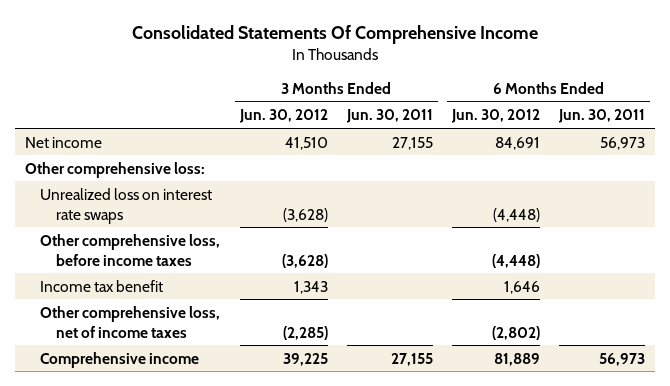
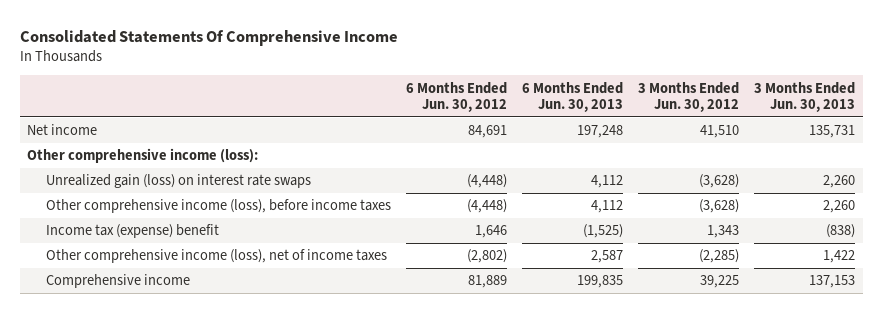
- | 3 Months Ended Jun. 30, 2012 | 3 Months Ended Jun. 30, 2011 | 6 Months Ended Jun. 30, 2012 | 6 Months Ended Jun. 30, 2011
+ | 6 Months Ended Jun. 30, 2012 | 6 Months Ended Jun. 30, 2013 | 3 Months Ended Jun. 30, 2012 | 3 Months Ended Jun. 30, 2013
- Other comprehensive loss:
- Unrealized loss on interest rate swaps | (3,628) | | (4,448) |
- Other comprehensive loss, before income taxes | (3,628) | | (4,448) |
- Income tax benefit | 1,343 | | 1,646 |
- Other comprehensive loss, net of income taxes | (2,285) | | (2,802) |
+ Other comprehensive income (loss):
+ Unrealized gain (loss) on interest rate swaps | (4,448) | 4,112 | (3,628) | 2,260
+ Other comprehensive income (loss), before income taxes | (4,448) | 4,112 | (3,628) | 2,260
+ Income tax (expense) benefit | 1,646 | (1,525) | 1,343 | (838)
+ Other comprehensive income (loss), net of income taxes | (2,802) | 2,587 | (2,285) | 1,422

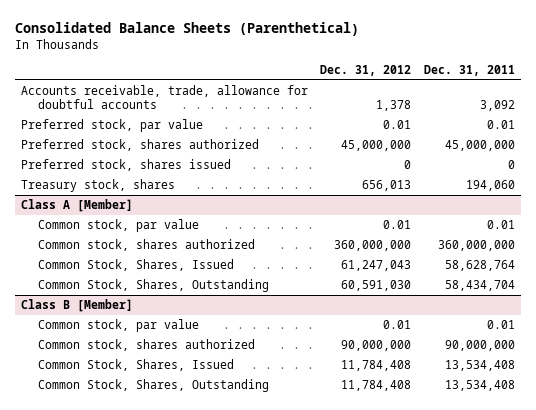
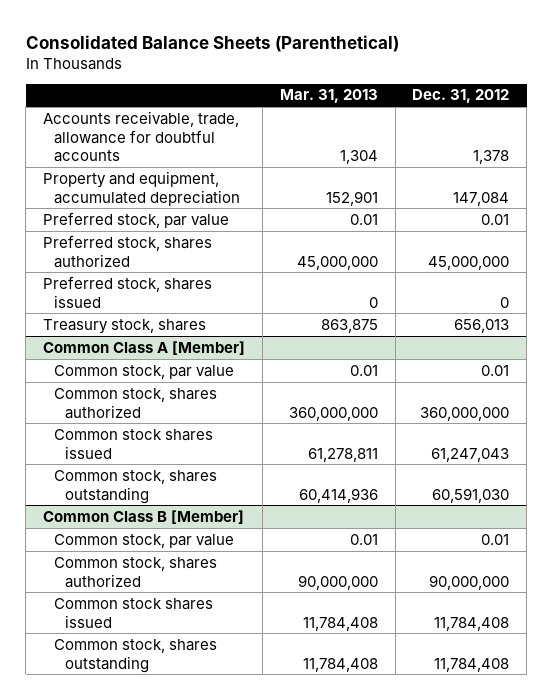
- | Dec. 31, 2012 | Dec. 31, 2011
+ | Mar. 31, 2013 | Dec. 31, 2012
+ Property and equipment, accumulated depreciation | 152,901 | 147,084
- Class A [Member]
+ Common Class A [Member]
- Common Stock, Shares, Issued | 61,247,043 | 58,628,764
- Common Stock, Shares, Outstanding | 60,591,030 | 58,434,704
- Class B [Member]
+ Common stock shares issued | 61,278,811 | 61,247,043
+ Common stock, shares outstanding | 60,414,936 | 60,591,030
+ Common Class B [Member]
- Common Stock, Shares, Issued | 11,784,408 | 13,534,408
- Common Stock, Shares, Outstanding | 11,784,408 | 13,534,408
+ Common stock shares issued | 11,784,408 | 11,784,408
+ Common stock, shares outstanding | 11,784,408 | 11,784,408

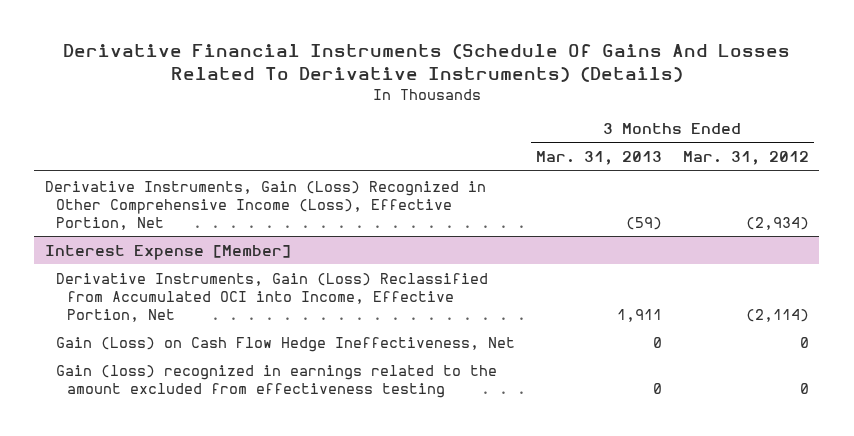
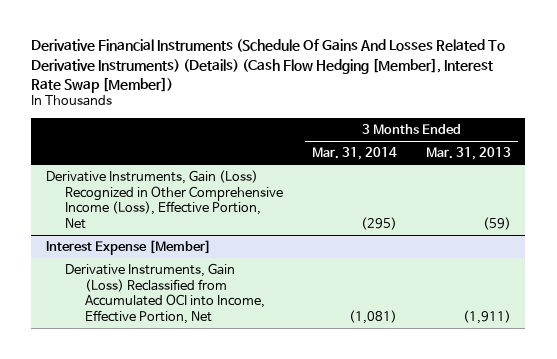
- Derivative Financial Instruments (Schedule Of Gains And Losses Related To Derivative Instruments) (Details)
+ Derivative Financial Instruments (Schedule Of Gains And Losses Related To Derivative Instruments) (Details) (Cash Flow Hedging [Member], Interest Rate Swap [Member])
- | 3 Months Ended Mar. 31, 2013 | 3 Months Ended Mar. 31, 2012
+ | 3 Months Ended Mar. 31, 2014 | 3 Months Ended Mar. 31, 2013
@ Interest Expense [Member]
- Derivative Instruments, Gain (Loss) Reclassified from Accumulated OCI into Income, Effective Portion, Net | 1,911 | (2,114)
- Gain (Loss) on Cash Flow Hedge Ineffectiveness, Net | 0 | 0
- Gain (loss) recognized in earnings related to the amount excluded from effectiveness testing | 0 | 0
+ Derivative Instruments, Gain (Loss) Reclassified from Accumulated OCI into Income, Effective Portion, Net | (1,081) | (1,911)

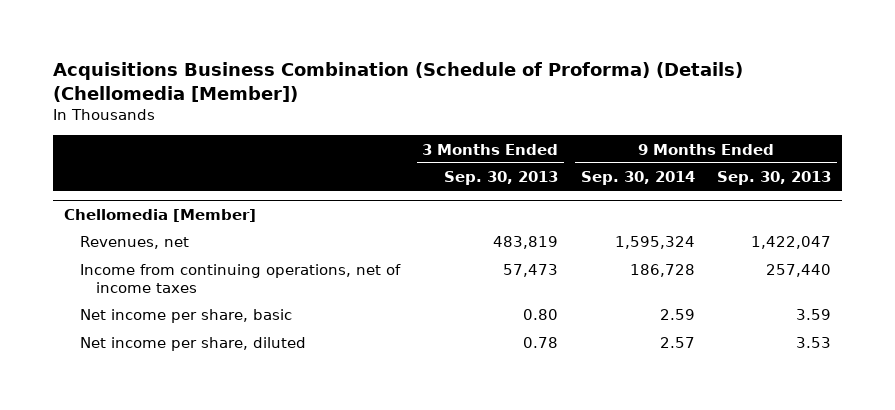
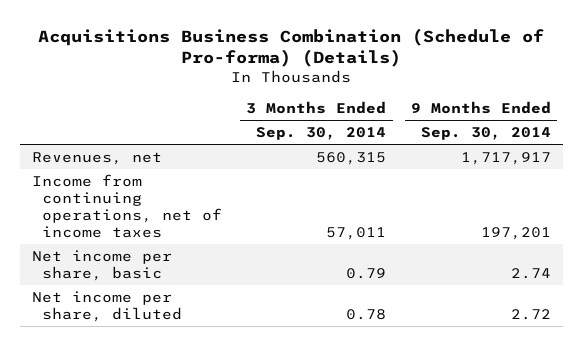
- Acquisitions Business Combination (Schedule of Proforma) (Details) (Chellomedia [Member])
+ Acquisitions Business Combination (Schedule of Pro-forma) (Details)
- | 3 Months Ended Sep. 30, 2013 | 9 Months Ended Sep. 30, 2014 | 9 Months Ended Sep. 30, 2013
+ | 3 Months Ended Sep. 30, 2014 | 9 Months Ended Sep. 30, 2014
- Chellomedia [Member]
- Revenues, net | 483,819 | 1,595,324 | 1,422,047
- Income from continuing operations, net of income taxes | 57,473 | 186,728 | 257,440
- Net income per share, basic | 0.80 | 2.59 | 3.59
- Net income per share, diluted | 0.78 | 2.57 | 3.53
+ Revenues, net | 560,315 | 1,717,917
+ Income from continuing operations, net of income taxes | 57,011 | 197,201
+ Net income per share, basic | 0.79 | 2.74
+ Net income per share, diluted | 0.78 | 2.72

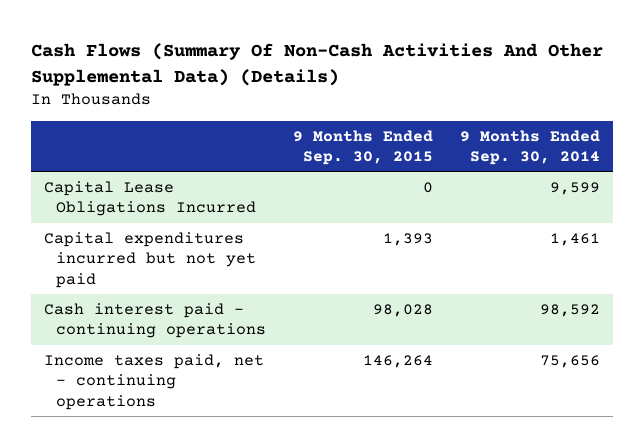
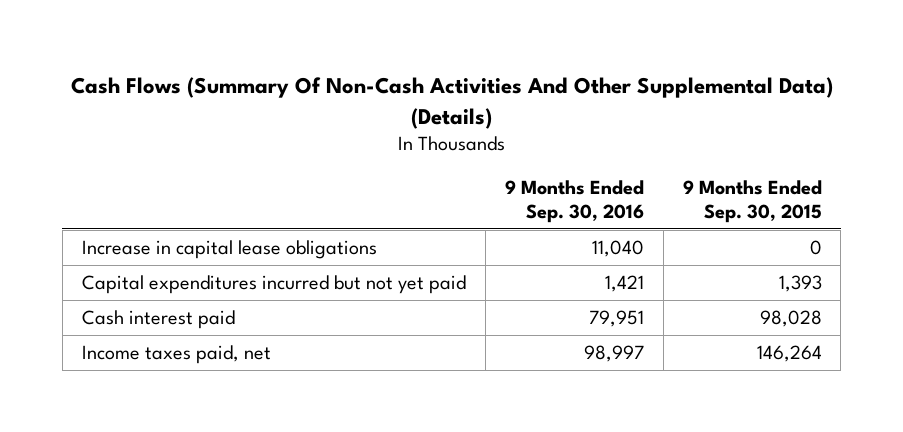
- | 9 Months Ended Sep. 30, 2015 | 9 Months Ended Sep. 30, 2014
+ | 9 Months Ended Sep. 30, 2016 | 9 Months Ended Sep. 30, 2015
- Capital Lease Obligations Incurred | 0 | 9,599
+ Increase in capital lease obligations | 11,040 | 0
- Cash interest paid - continuing operations | 98,028 | 98,592
- Income taxes paid, net - continuing operations | 146,264 | 75,656
+ Cash interest paid | 79,951 | 98,028
+ Income taxes paid, net | 98,997 | 146,264

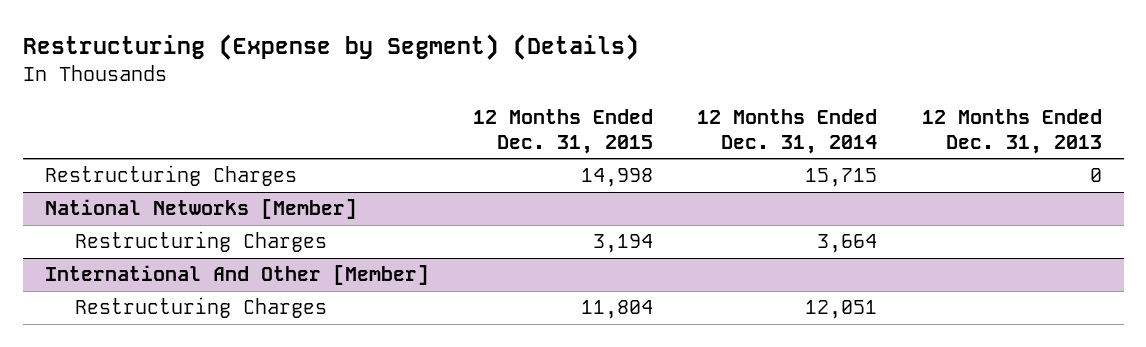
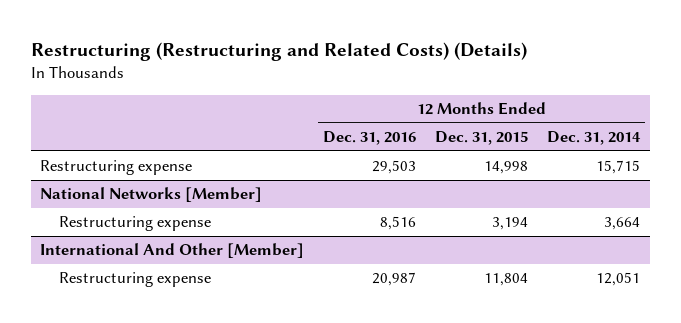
- Restructuring (Expense by Segment) (Details)
+ Restructuring (Restructuring and Related Costs) (Details)
- | 12 Months Ended Dec. 31, 2015 | 12 Months Ended Dec. 31, 2014 | 12 Months Ended Dec. 31, 2013
+ | 12 Months Ended Dec. 31, 2016 | 12 Months Ended Dec. 31, 2015 | 12 Months Ended Dec. 31, 2014
- Restructuring Charges | 14,998 | 15,715 | 0
+ Restructuring expense | 29,503 | 14,998 | 15,715
@ National Networks [Member]
- Restructuring Charges | 3,194 | 3,664 |
+ Restructuring expense | 8,516 | 3,194 | 3,664
@ International And Other [Member]
- Restructuring Charges | 11,804 | 12,051 |
+ Restructuring expense | 20,987 | 11,804 | 12,051

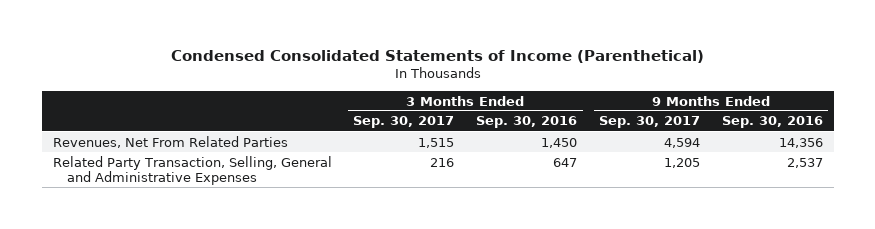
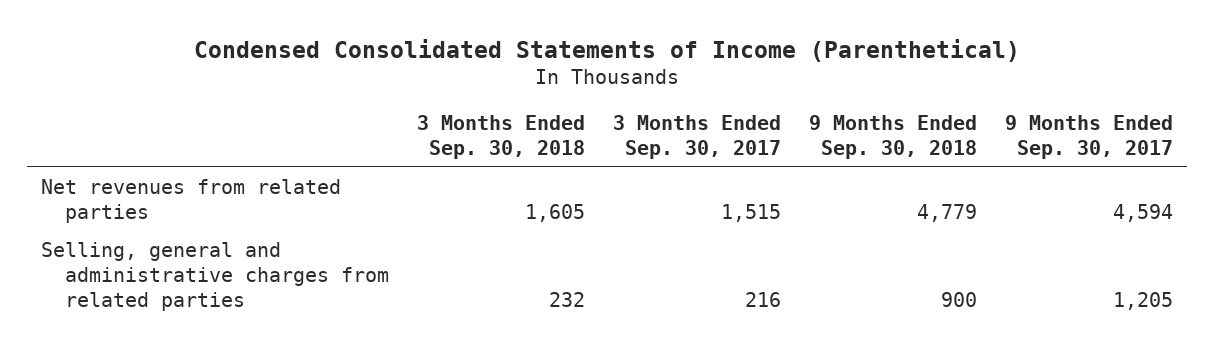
- | 3 Months Ended Sep. 30, 2017 | 3 Months Ended Sep. 30, 2016 | 9 Months Ended Sep. 30, 2017 | 9 Months Ended Sep. 30, 2016
+ | 3 Months Ended Sep. 30, 2018 | 3 Months Ended Sep. 30, 2017 | 9 Months Ended Sep. 30, 2018 | 9 Months Ended Sep. 30, 2017
- Revenues, Net From Related Parties | 1,515 | 1,450 | 4,594 | 14,356
- Related Party Transaction, Selling, General and Administrative Expenses | 216 | 647 | 1,205 | 2,537
+ Net revenues from related parties | 1,605 | 1,515 | 4,779 | 4,594
+ Selling, general and administrative charges from related parties | 232 | 216 | 900 | 1,205

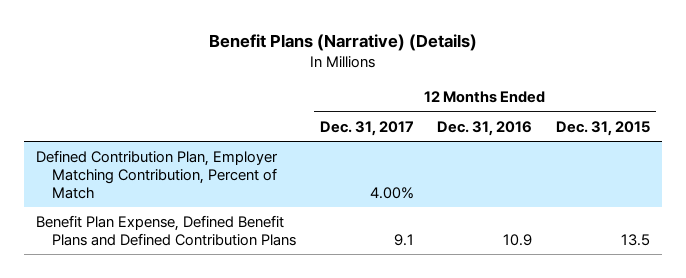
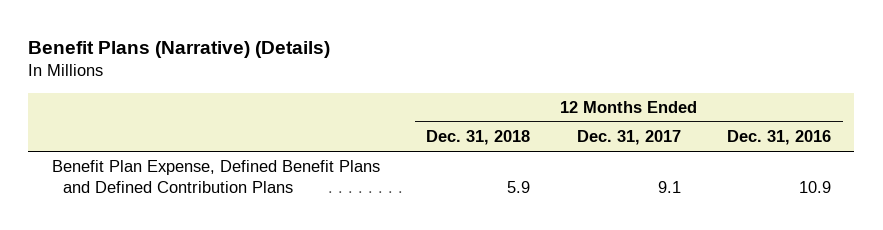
- | 12 Months Ended Dec. 31, 2017 | 12 Months Ended Dec. 31, 2016 | 12 Months Ended Dec. 31, 2015
+ | 12 Months Ended Dec. 31, 2018 | 12 Months Ended Dec. 31, 2017 | 12 Months Ended Dec. 31, 2016
- Defined Contribution Plan, Employer Matching Contribution, Percent of Match | 4.00% | |

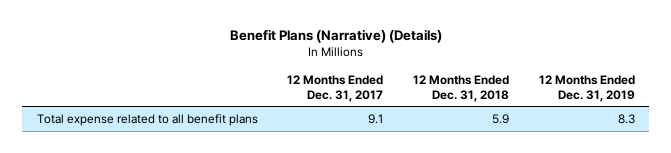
- | 12 Months Ended Dec. 31, 2018 | 12 Months Ended Dec. 31, 2017 | 12 Months Ended Dec. 31, 2016
+ | 12 Months Ended Dec. 31, 2017 | 12 Months Ended Dec. 31, 2018 | 12 Months Ended Dec. 31, 2019
- Benefit Plan Expense, Defined Benefit Plans and Defined Contribution Plans | 5.9 | 9.1 | 10.9
+ Total expense related to all benefit plans | 9.1 | 5.9 | 8.3

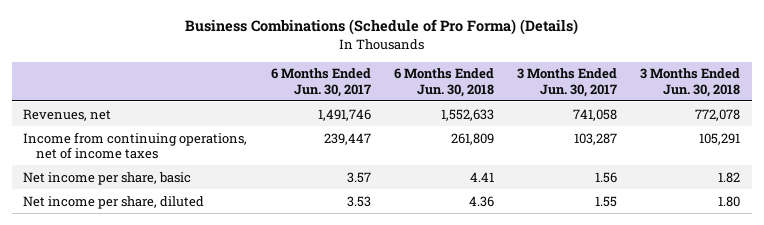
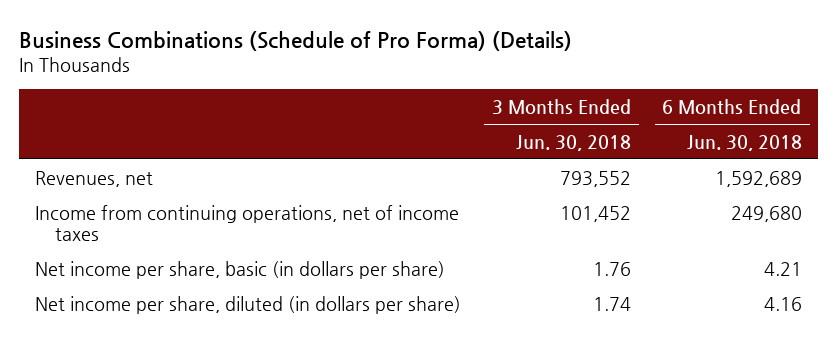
- | 6 Months Ended Jun. 30, 2017 | 6 Months Ended Jun. 30, 2018 | 3 Months Ended Jun. 30, 2017 | 3 Months Ended Jun. 30, 2018
+ | 3 Months Ended Jun. 30, 2018 | 6 Months Ended Jun. 30, 2018
- Revenues, net | 1,491,746 | 1,552,633 | 741,058 | 772,078
- Income from continuing operations, net of income taxes | 239,447 | 261,809 | 103,287 | 105,291
- Net income per share, basic | 3.57 | 4.41 | 1.56 | 1.82
- Net income per share, diluted | 3.53 | 4.36 | 1.55 | 1.80
+ Revenues, net | 793,552 | 1,592,689
+ Income from continuing operations, net of income taxes | 101,452 | 249,680
+ Net income per share, basic (in dollars per share) | 1.76 | 4.21
+ Net income per share, diluted (in dollars per share) | 1.74 | 4.16

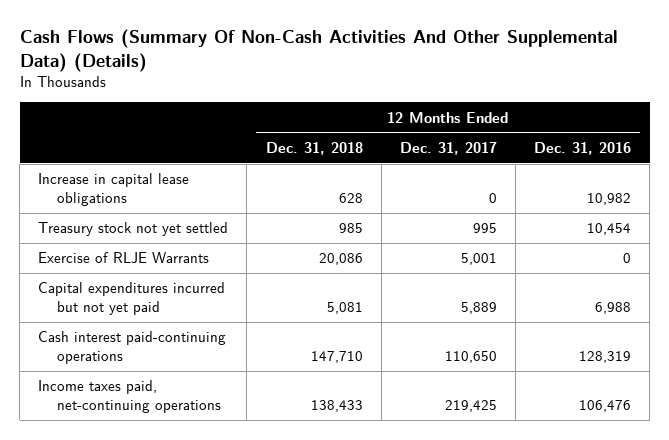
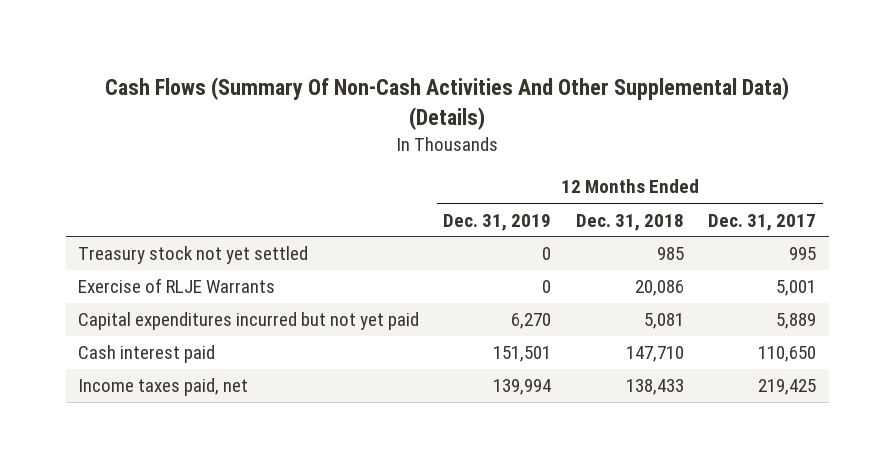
- | 12 Months Ended Dec. 31, 2018 | 12 Months Ended Dec. 31, 2017 | 12 Months Ended Dec. 31, 2016
+ | 12 Months Ended Dec. 31, 2019 | 12 Months Ended Dec. 31, 2018 | 12 Months Ended Dec. 31, 2017
- Increase in capital lease obligations | 628 | 0 | 10,982
- Cash interest paid-continuing operations | 147,710 | 110,650 | 128,319
- Income taxes paid, net-continuing operations | 138,433 | 219,425 | 106,476
+ Cash interest paid | 151,501 | 147,710 | 110,650
+ Income taxes paid, net | 139,994 | 138,433 | 219,425

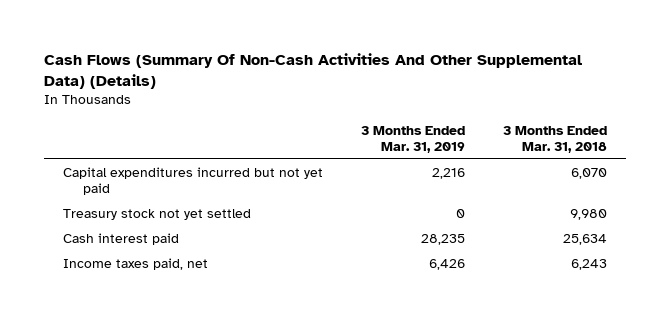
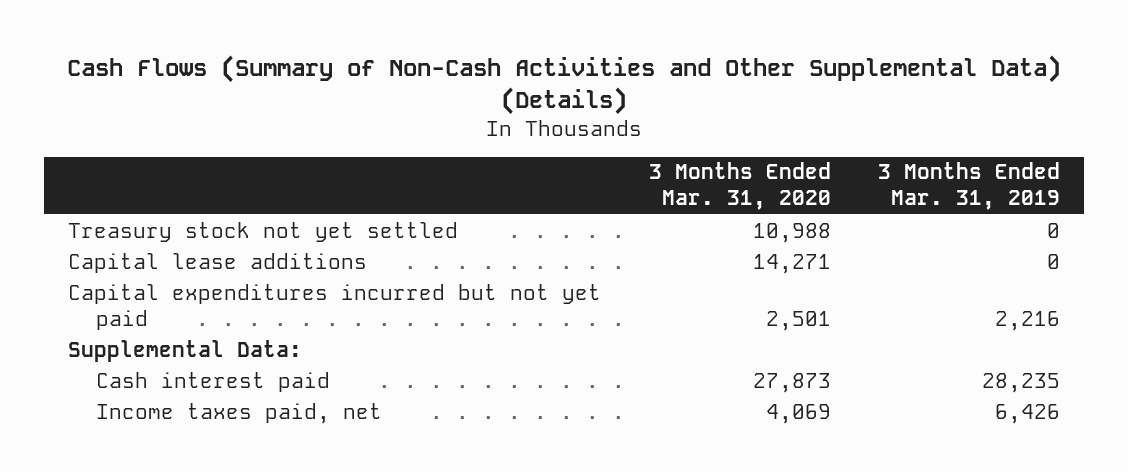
- Cash Flows (Summary Of Non-Cash Activities And Other Supplemental Data) (Details)
+ Cash Flows (Summary of Non-Cash Activities and Other Supplemental Data) (Details)
- | 3 Months Ended Mar. 31, 2019 | 3 Months Ended Mar. 31, 2018
+ | 3 Months Ended Mar. 31, 2020 | 3 Months Ended Mar. 31, 2019
+ Capital lease additions | 14,271 | 0
moved down: Capital expenditures incurred but not yet paid | 2,501 | 2,216
+ Supplemental Data:

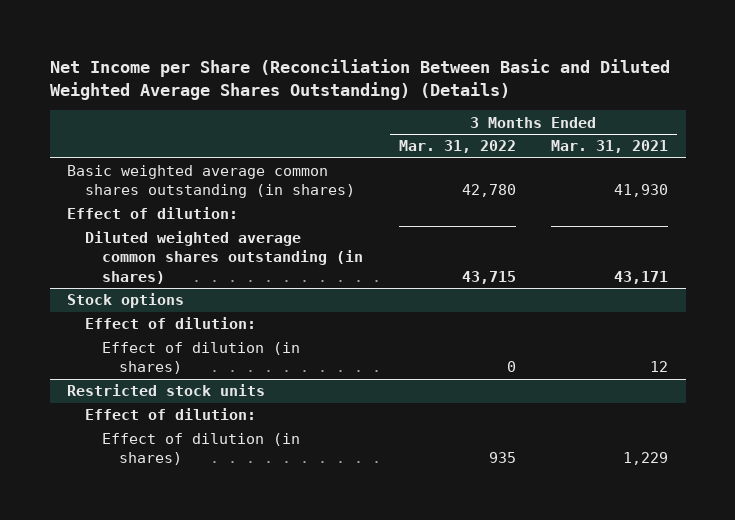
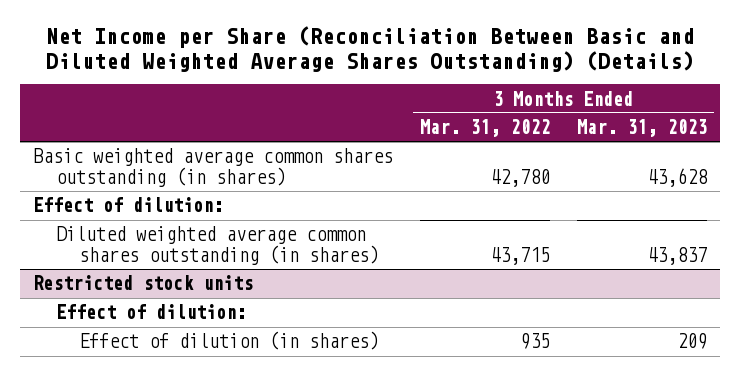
- | 3 Months Ended Mar. 31, 2022 | 3 Months Ended Mar. 31, 2021
+ | 3 Months Ended Mar. 31, 2022 | 3 Months Ended Mar. 31, 2023
- Stock options
- Effect of dilution:
- Effect of dilution (in shares) | 0 | 12

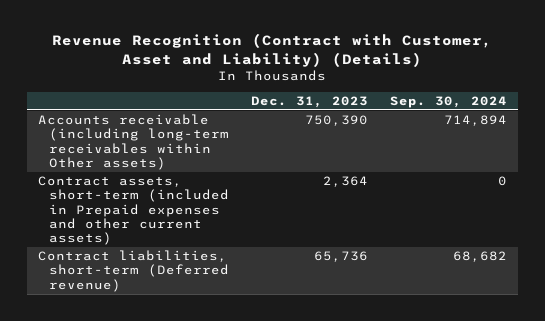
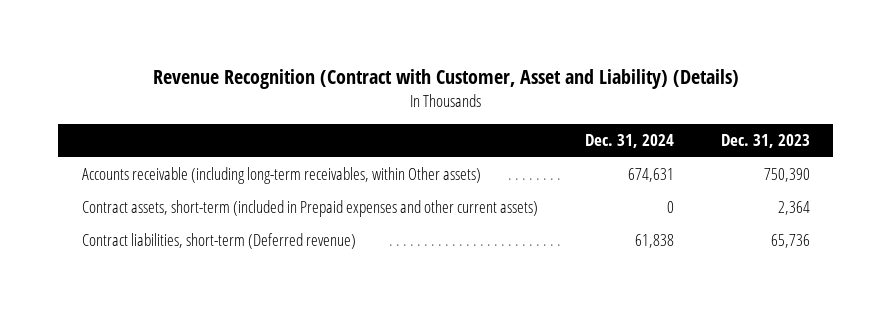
- | Dec. 31, 2023 | Sep. 30, 2024
+ | Dec. 31, 2024 | Dec. 31, 2023
- Accounts receivable (including long-term receivables within Other assets) | 750,390 | 714,894
+ Accounts receivable (including long-term receivables, within Other assets) | 674,631 | 750,390

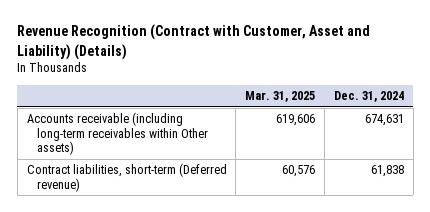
- | Dec. 31, 2024 | Dec. 31, 2023
+ | Mar. 31, 2025 | Dec. 31, 2024
- Accounts receivable (including long-term receivables, within Other assets) | 674,631 | 750,390
- Contract assets, short-term (included in Prepaid expenses and other current assets) | 0 | 2,364
+ Accounts receivable (including long-term receivables within Other assets) | 619,606 | 674,631

